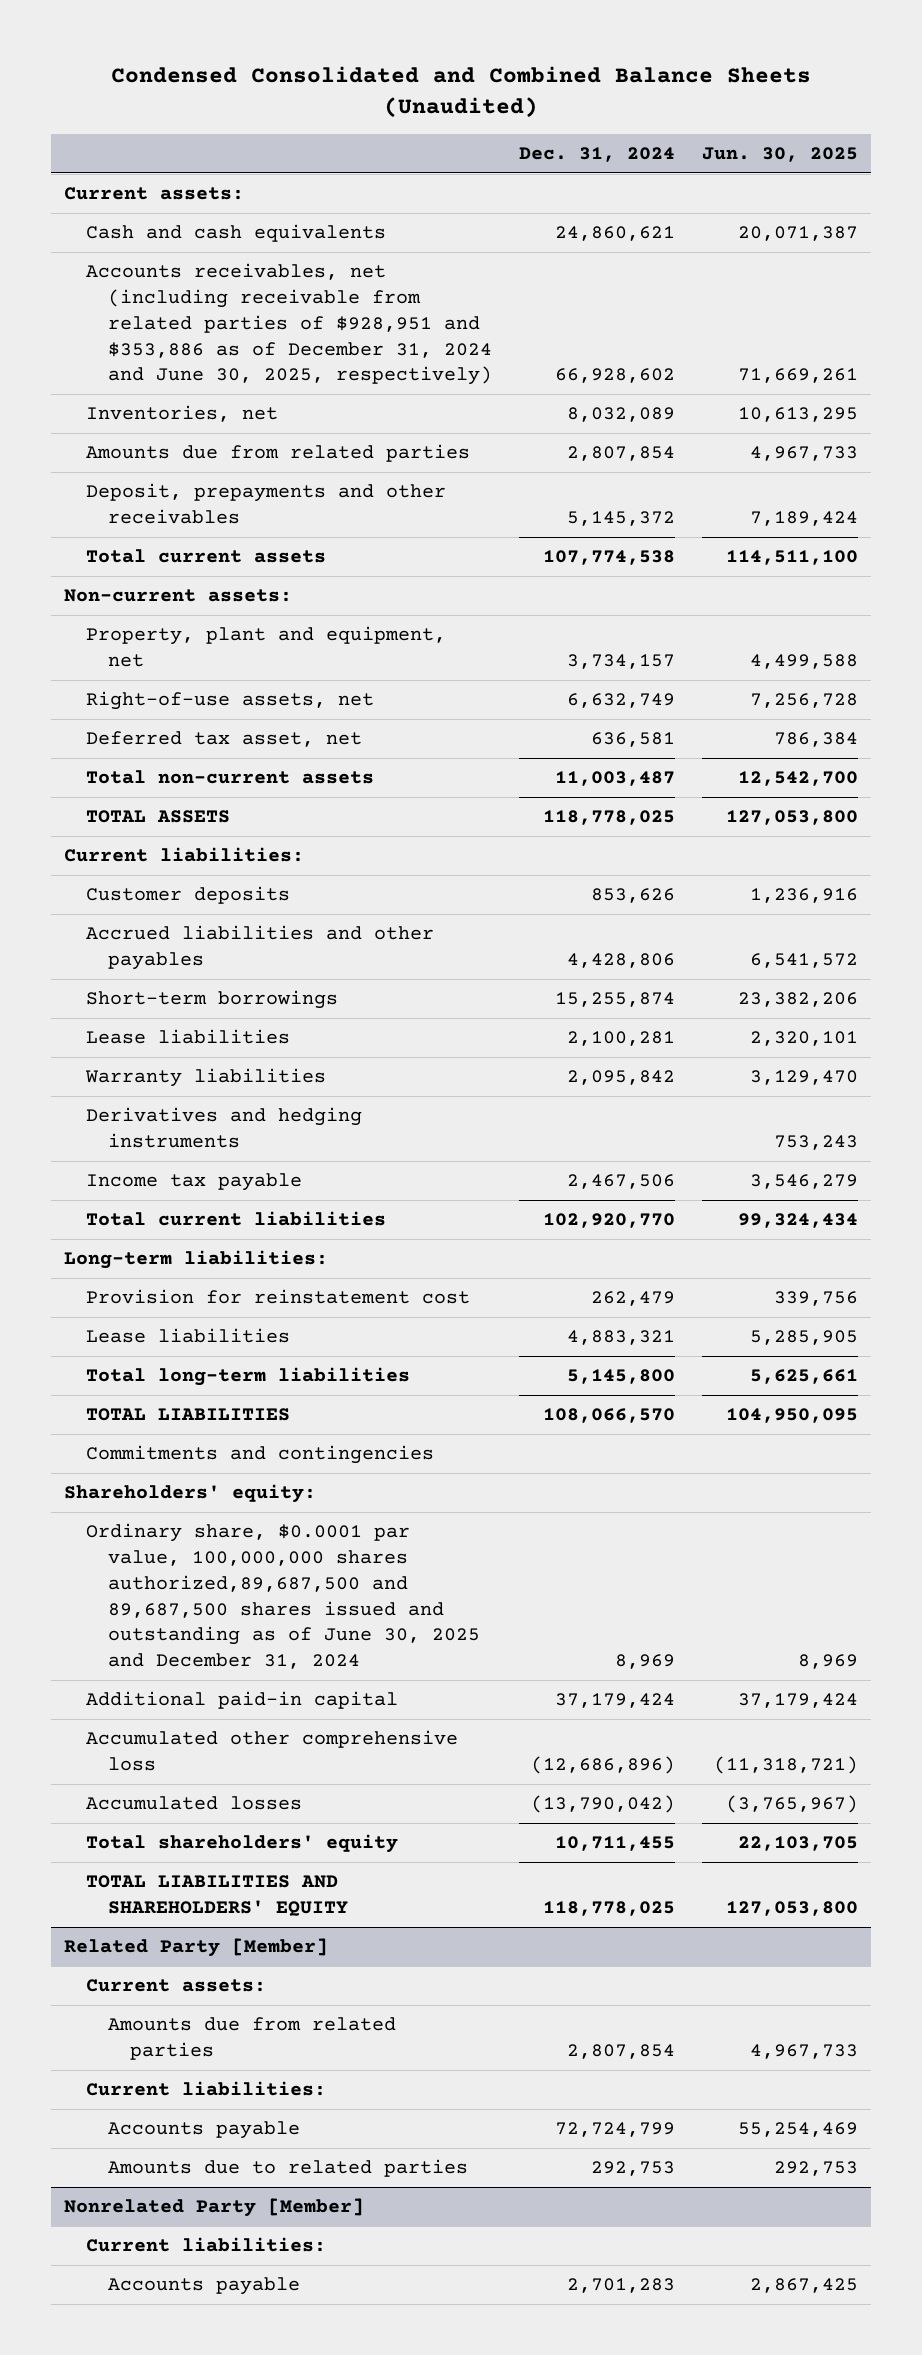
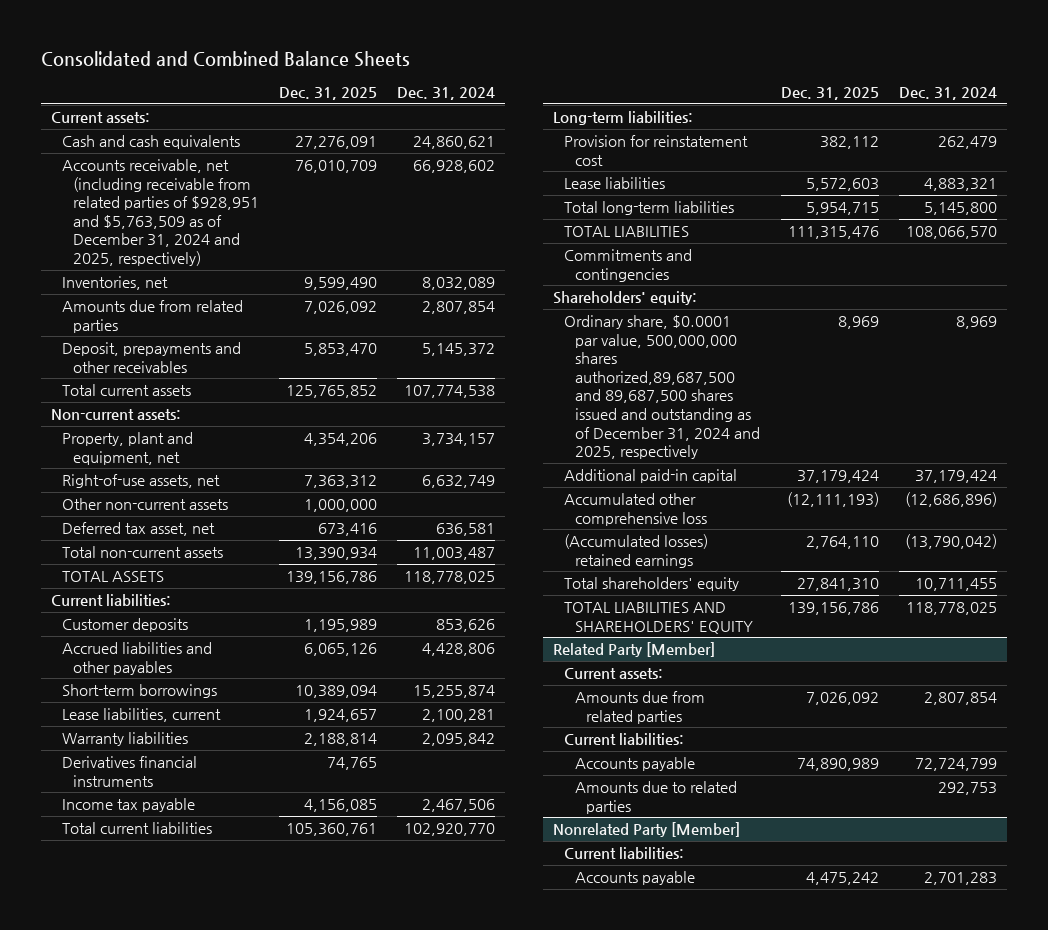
- Condensed Consolidated and Combined Balance Sheets (Unaudited)
+ Consolidated and Combined Balance Sheets
- | Dec. 31, 2024 | Jun. 30, 2025
+ | Dec. 31, 2025 | Dec. 31, 2024
- Accounts receivables, net (including receivable from related parties of $928,951 and $353,886 as of December 31, 2024 and June 30, 2025, respectively) | 66,928,602 | 71,669,261
+ Accounts receivable, net (including receivable from related parties of $928,951 and $5,763,509 as of December 31, 2024 and 2025, respectively) | 76,010,709 | 66,928,602
+ Other non-current assets | 1,000,000 |
- Lease liabilities | 2,100,281 | 2,320,101
+ Lease liabilities, current | 1,924,657 | 2,100,281
- Derivatives and hedging instruments | | 753,243
+ Derivatives financial instruments | 74,765 |
- Ordinary share, $0.0001 par value, 100,000,000 shares authorized,89,687,500 and 89,687,500 shares issued and outstanding as of June 30, 2025 and December 31, 2024 | 8,969 | 8,969
+ Ordinary share, $0.0001 par value, 500,000,000 shares authorized,89,687,500 and 89,687,500 shares issued and outstanding as of December 31, 2024 and 2025, respectively | 8,969 | 8,969
- Accumulated losses | (13,790,042) | (3,765,967)
+ (Accumulated losses) retained earnings | 2,764,110 | (13,790,042)

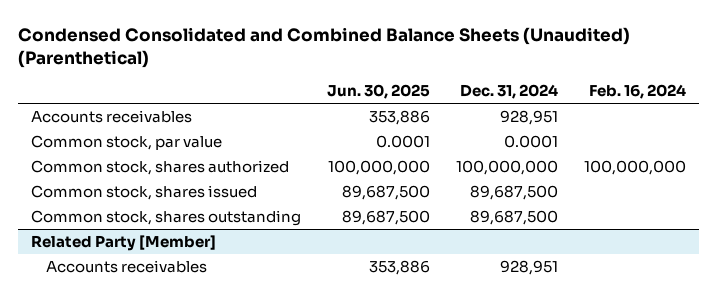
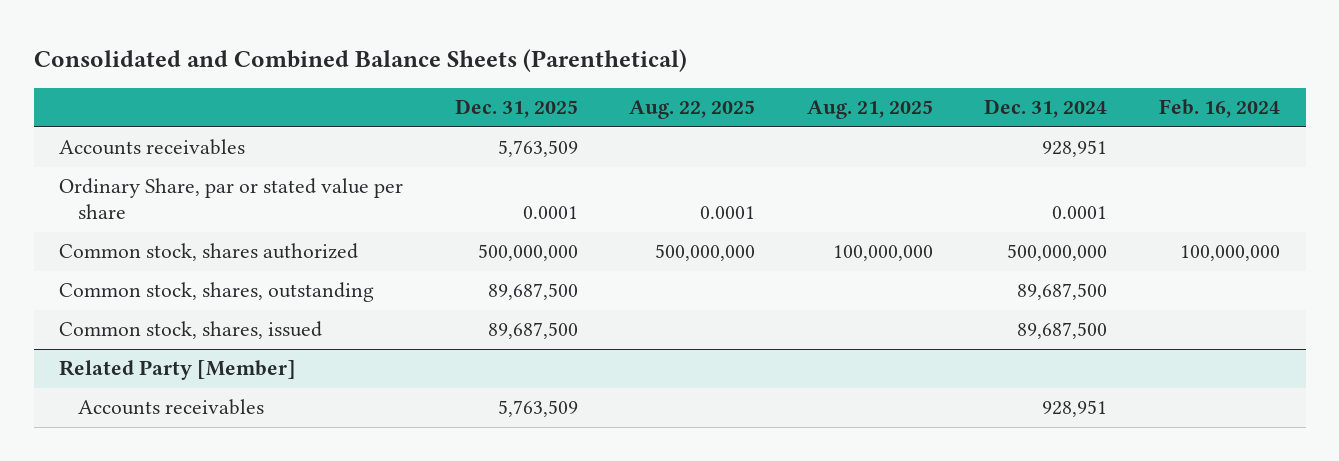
- Condensed Consolidated and Combined Balance Sheets (Unaudited) (Parenthetical)
+ Consolidated and Combined Balance Sheets (Parenthetical)
- | Jun. 30, 2025 | Dec. 31, 2024 | Feb. 16, 2024
+ | Dec. 31, 2025 | Aug. 22, 2025 | Aug. 21, 2025 | Dec. 31, 2024 | Feb. 16, 2024
- Common stock, par value | 0.0001 | 0.0001 |
- Common stock, shares authorized | 100,000,000 | 100,000,000 | 100,000,000
- Common stock, shares issued | 89,687,500 | 89,687,500 |
- Common stock, shares outstanding | 89,687,500 | 89,687,500 |
+ Ordinary Share, par or stated value per share | 0.0001 | 0.0001 | | 0.0001 |
+ Common stock, shares authorized | 500,000,000 | 500,000,000 | 100,000,000 | 500,000,000 | 100,000,000
+ Common stock, shares, outstanding | 89,687,500 | | | 89,687,500 |
+ Common stock, shares, issued | 89,687,500 | | | 89,687,500 |

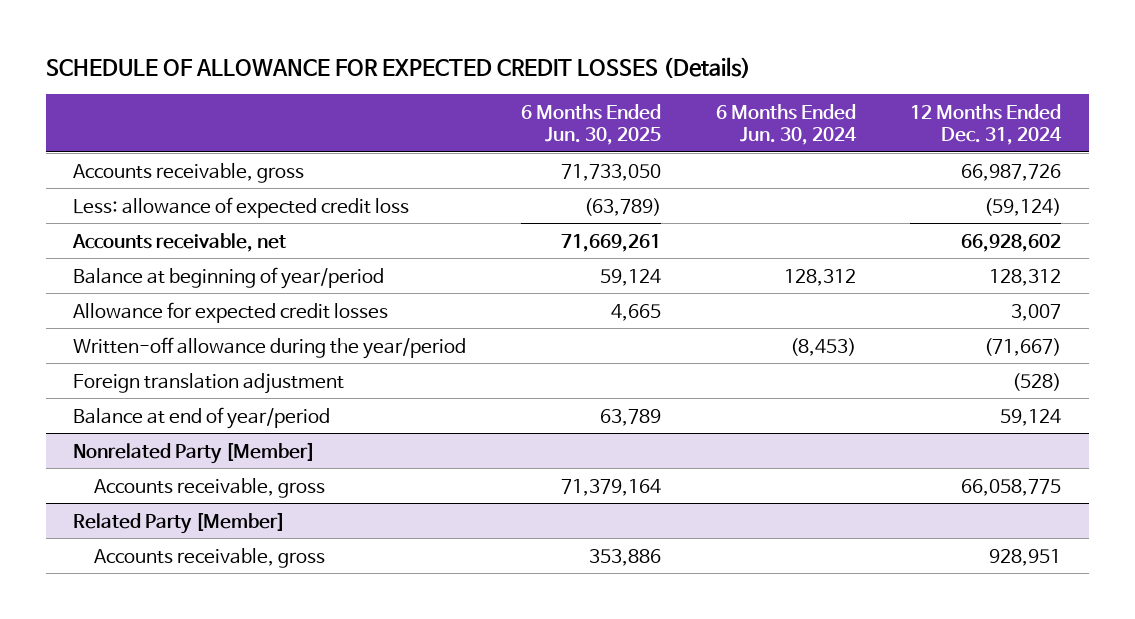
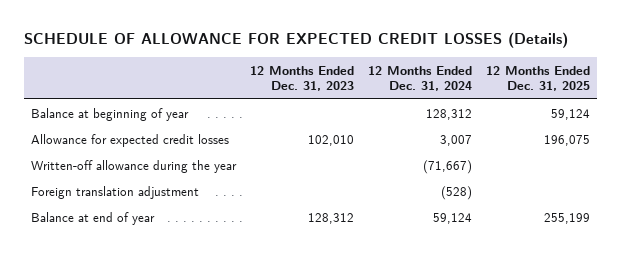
- | 6 Months Ended Jun. 30, 2025 | 6 Months Ended Jun. 30, 2024 | 12 Months Ended Dec. 31, 2024
+ | 12 Months Ended Dec. 31, 2023 | 12 Months Ended Dec. 31, 2024 | 12 Months Ended Dec. 31, 2025
- Accounts receivable, gross | 71,733,050 | | 66,987,726
- Less: allowance of expected credit loss | (63,789) | | (59,124)
- Accounts receivable, net | 71,669,261 | | 66,928,602
- Balance at beginning of year/period | 59,124 | 128,312 | 128,312
+ Balance at beginning of year | | 128,312 | 59,124
- Written-off allowance during the year/period | | (8,453) | (71,667)
+ Written-off allowance during the year | | (71,667) |
- Balance at end of year/period | 63,789 | | 59,124
- Nonrelated Party [Member]
- Accounts receivable, gross | 71,379,164 | | 66,058,775
- Related Party [Member]
- Accounts receivable, gross | 353,886 | | 928,951
+ Balance at end of year | 128,312 | 59,124 | 255,199

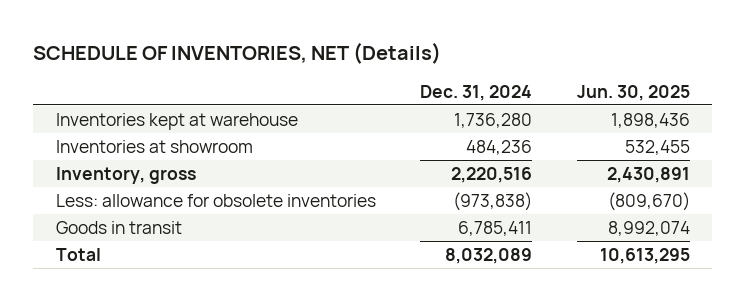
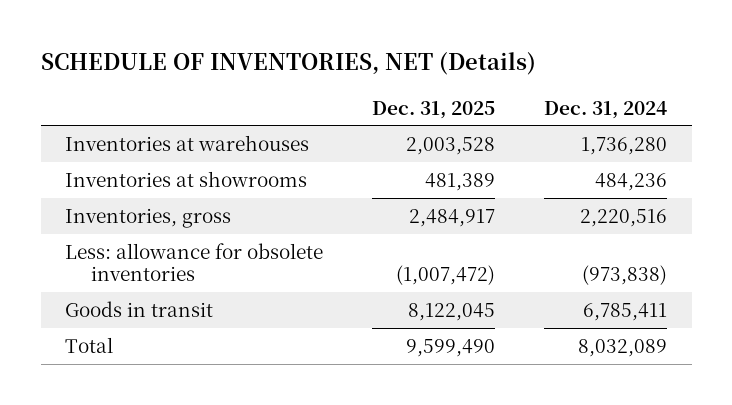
- | Dec. 31, 2024 | Jun. 30, 2025
+ | Dec. 31, 2025 | Dec. 31, 2024
- Inventories kept at warehouse | 1,736,280 | 1,898,436
- Inventories at showroom | 484,236 | 532,455
- Inventory, gross | 2,220,516 | 2,430,891
+ Inventories at warehouses | 2,003,528 | 1,736,280
+ Inventories at showrooms | 481,389 | 484,236
+ Inventories, gross | 2,484,917 | 2,220,516

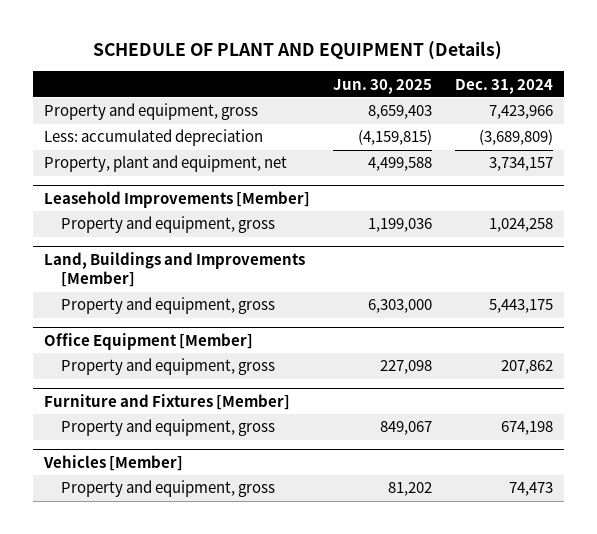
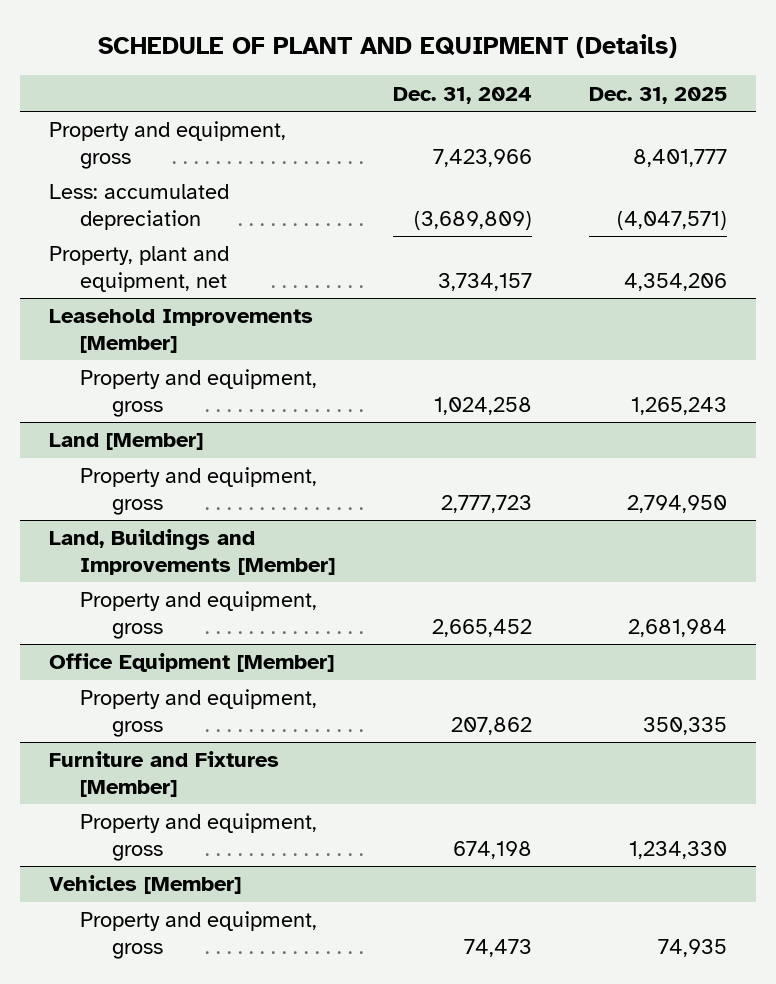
- | Jun. 30, 2025 | Dec. 31, 2024
+ | Dec. 31, 2024 | Dec. 31, 2025
+ Land [Member]
+ Property and equipment, gross | 2,777,723 | 2,794,950
@ Land, Buildings and Improvements [Member]
- Property and equipment, gross | 6,303,000 | 5,443,175
+ Property and equipment, gross | 2,665,452 | 2,681,984

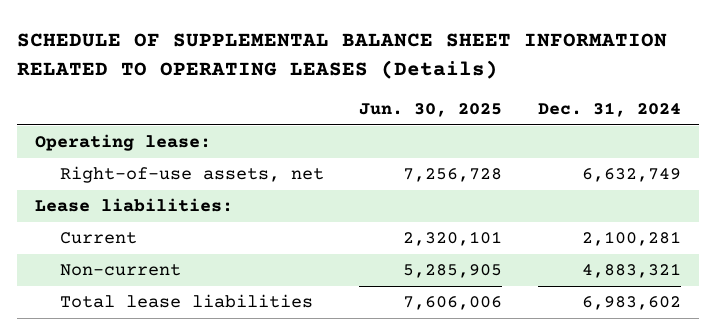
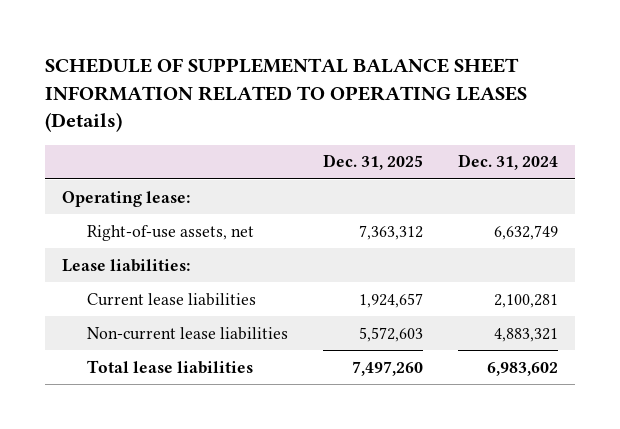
- | Jun. 30, 2025 | Dec. 31, 2024
+ | Dec. 31, 2025 | Dec. 31, 2024
- Current | 2,320,101 | 2,100,281
- Non-current | 5,285,905 | 4,883,321
+ Current lease liabilities | 1,924,657 | 2,100,281
+ Non-current lease liabilities | 5,572,603 | 4,883,321

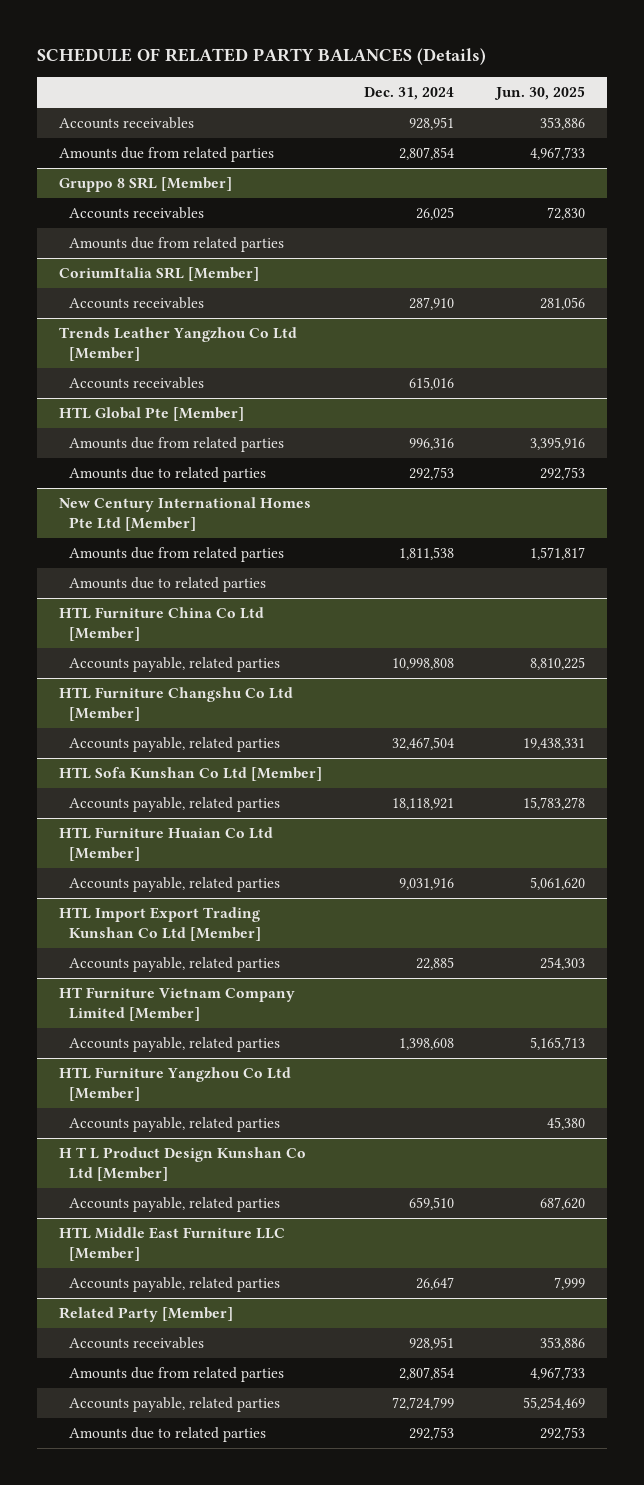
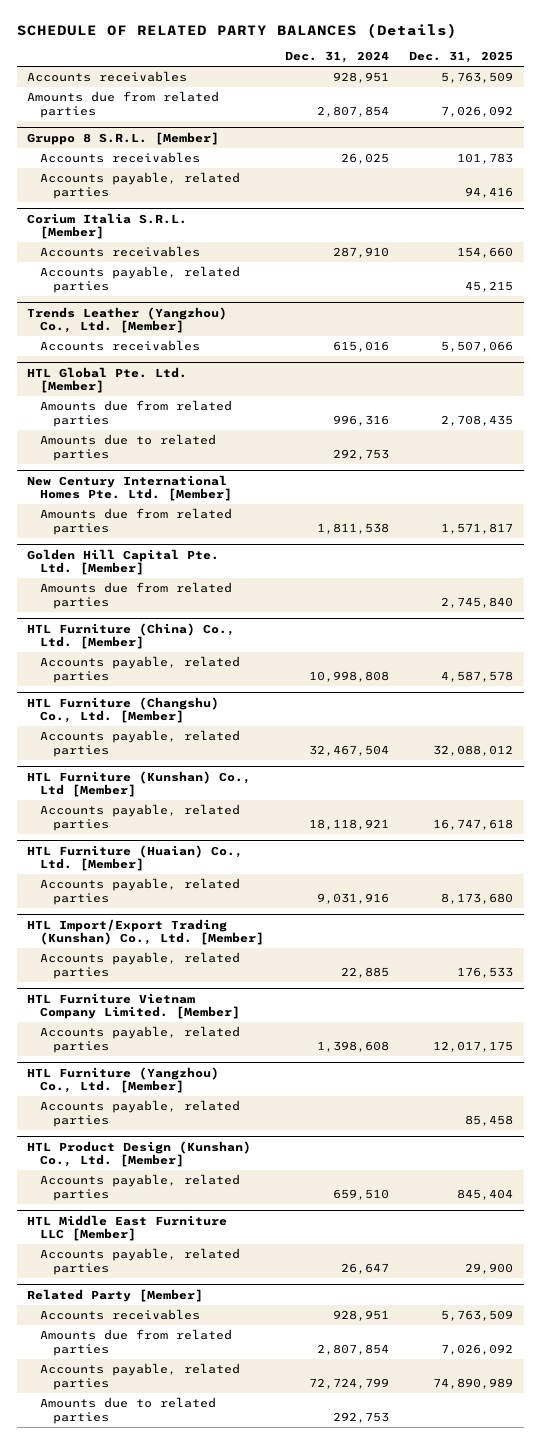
- | Dec. 31, 2024 | Jun. 30, 2025
+ | Dec. 31, 2024 | Dec. 31, 2025
- Gruppo 8 SRL [Member]
+ Gruppo 8 S.R.L. [Member]
- Amounts due from related parties
- CoriumItalia SRL [Member]
+ Accounts payable, related parties | | 94,416
+ Corium Italia S.R.L. [Member]
- Trends Leather Yangzhou Co Ltd [Member]
+ Accounts payable, related parties | | 45,215
+ Trends Leather (Yangzhou) Co., Ltd. [Member]
- HTL Global Pte [Member]
+ HTL Global Pte. Ltd. [Member]
- New Century International Homes Pte Ltd [Member]
+ New Century International Homes Pte. Ltd. [Member]
- Amounts due to related parties
- HTL Furniture China Co Ltd [Member]
+ Golden Hill Capital Pte. Ltd. [Member]
+ Amounts due from related parties | | 2,745,840
+ HTL Furniture (China) Co., Ltd. [Member]
- HTL Furniture Changshu Co Ltd [Member]
+ HTL Furniture (Changshu) Co., Ltd. [Member]
- HTL Sofa Kunshan Co Ltd [Member]
+ HTL Furniture (Kunshan) Co., Ltd [Member]
- HTL Furniture Huaian Co Ltd [Member]
+ HTL Furniture (Huaian) Co., Ltd. [Member]
- HTL Import Export Trading Kunshan Co Ltd [Member]
+ HTL Import/Export Trading (Kunshan) Co., Ltd. [Member]
- HT Furniture Vietnam Company Limited [Member]
+ HTL Furniture Vietnam Company Limited. [Member]
- HTL Furniture Yangzhou Co Ltd [Member]
+ HTL Furniture (Yangzhou) Co., Ltd. [Member]
- H T L Product Design Kunshan Co Ltd [Member]
+ HTL Product Design (Kunshan) Co., Ltd. [Member]

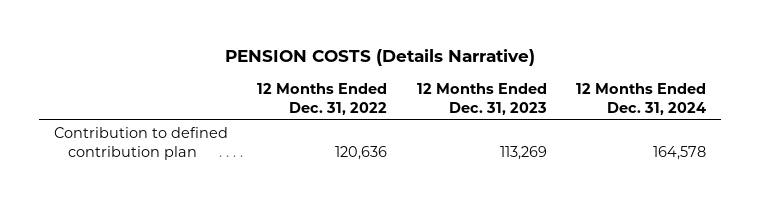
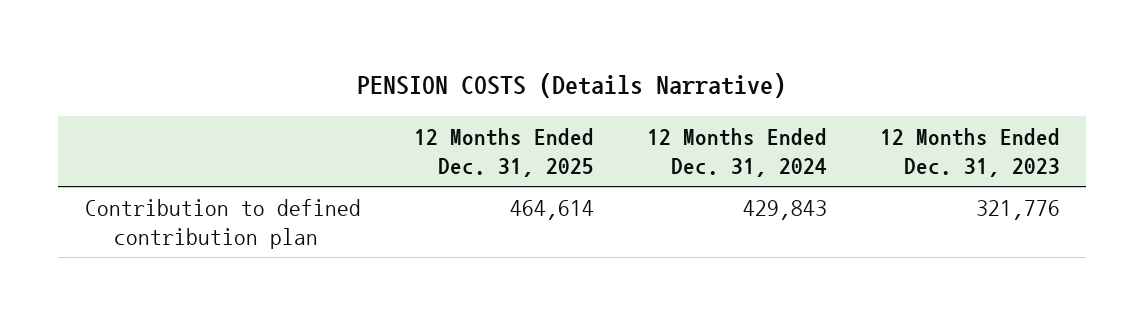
- | 12 Months Ended Dec. 31, 2022 | 12 Months Ended Dec. 31, 2023 | 12 Months Ended Dec. 31, 2024
+ | 12 Months Ended Dec. 31, 2025 | 12 Months Ended Dec. 31, 2024 | 12 Months Ended Dec. 31, 2023
- Contribution to defined contribution plan | 120,636 | 113,269 | 164,578
+ Contribution to defined contribution plan | 464,614 | 429,843 | 321,776

